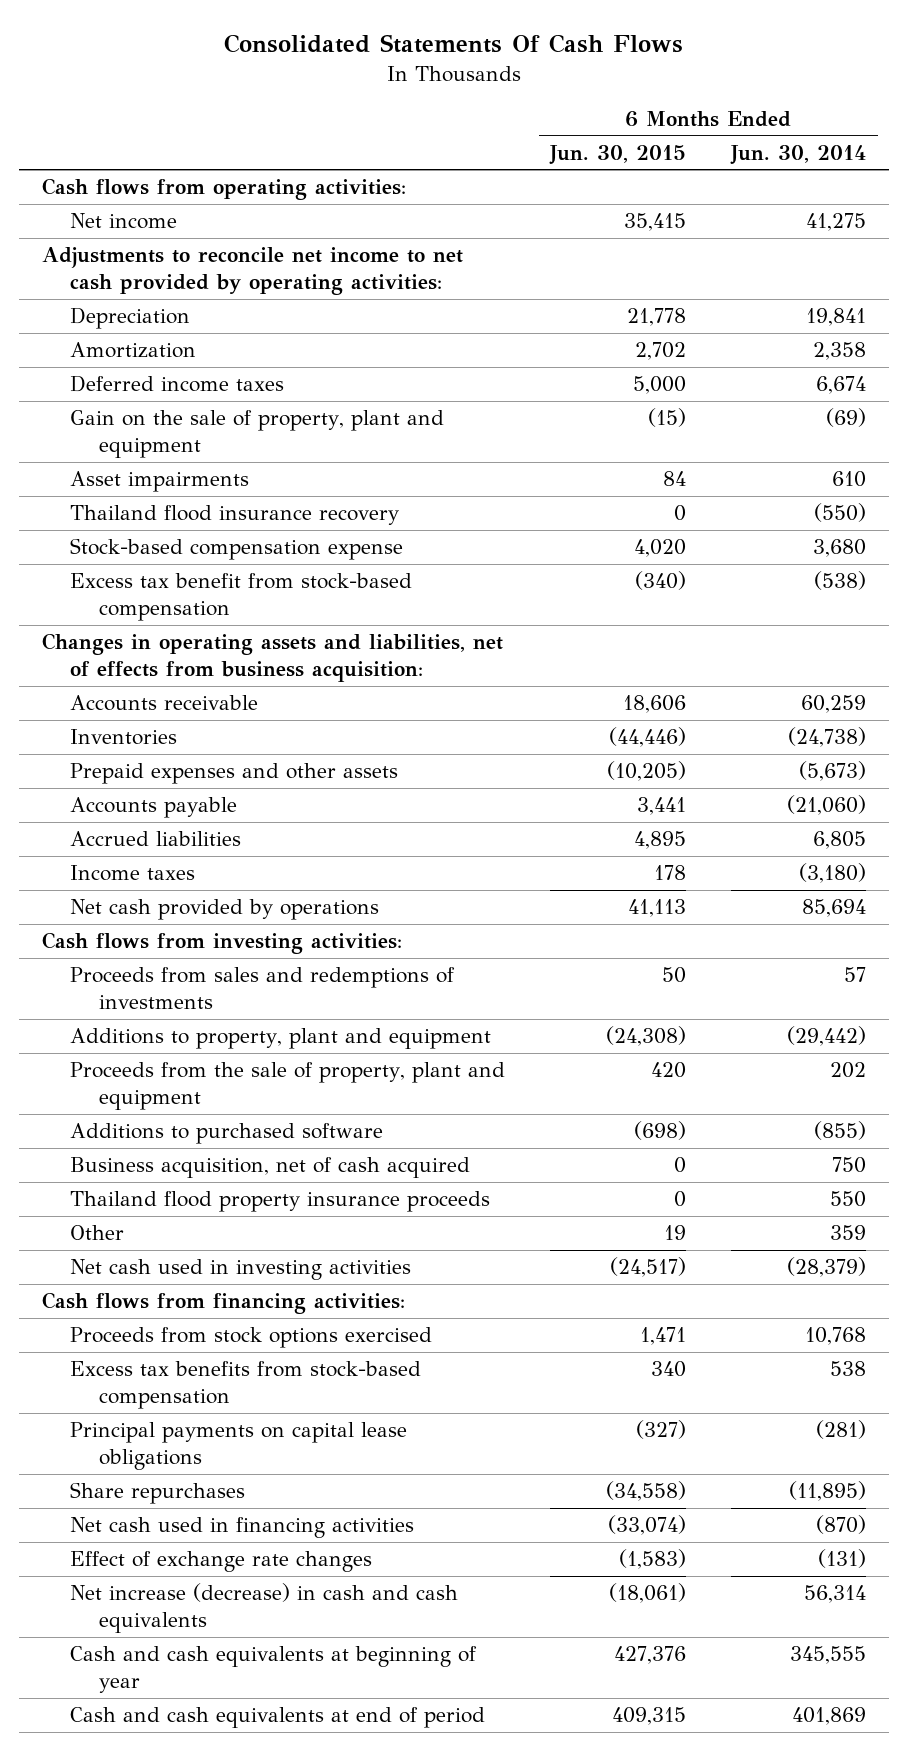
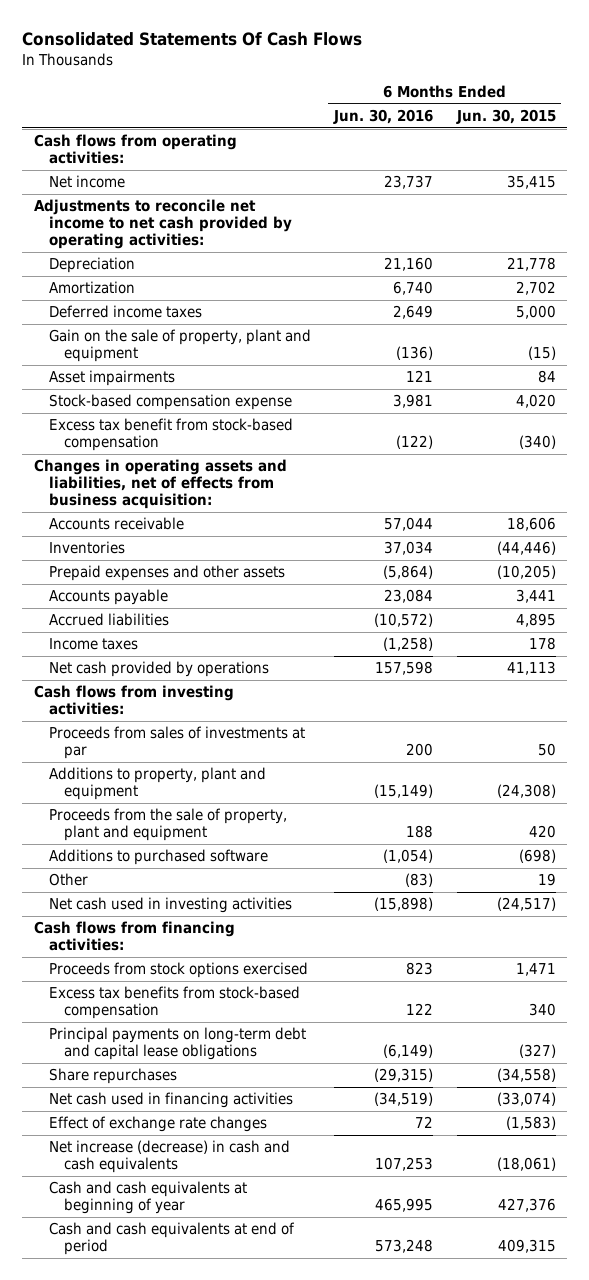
- | 6 Months Ended Jun. 30, 2015 | 6 Months Ended Jun. 30, 2014
+ | 6 Months Ended Jun. 30, 2016 | 6 Months Ended Jun. 30, 2015
- Thailand flood insurance recovery | 0 | (550)
- Proceeds from sales and redemptions of investments | 50 | 57
+ Proceeds from sales of investments at par | 200 | 50
- Business acquisition, net of cash acquired | 0 | 750
- Thailand flood property insurance proceeds | 0 | 550
- Principal payments on capital lease obligations | (327) | (281)
+ Principal payments on long-term debt and capital lease obligations | (6,149) | (327)

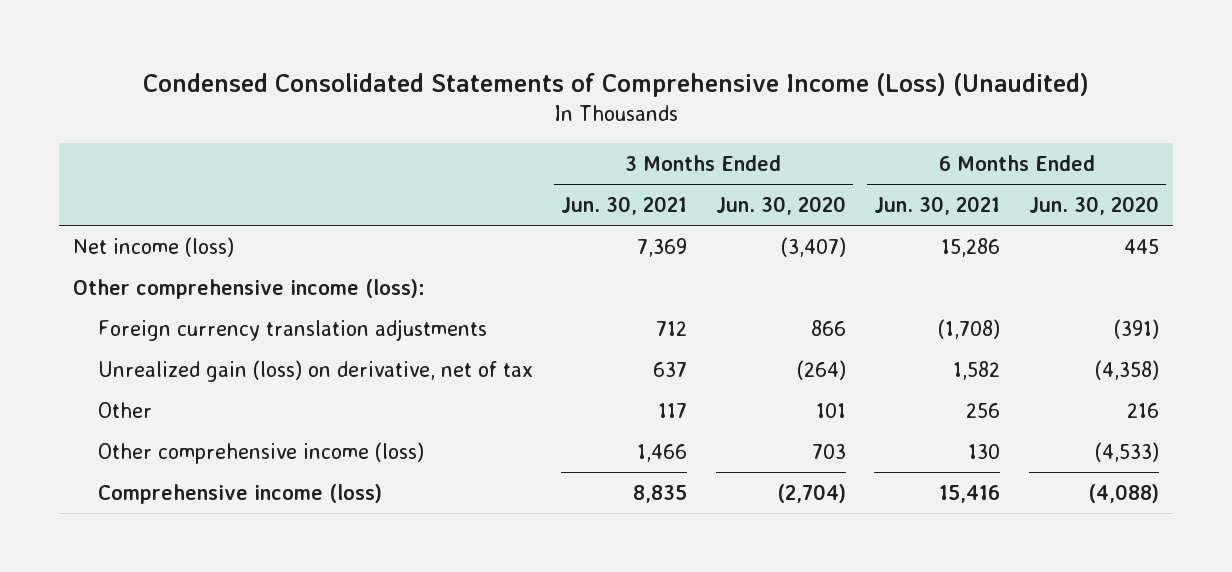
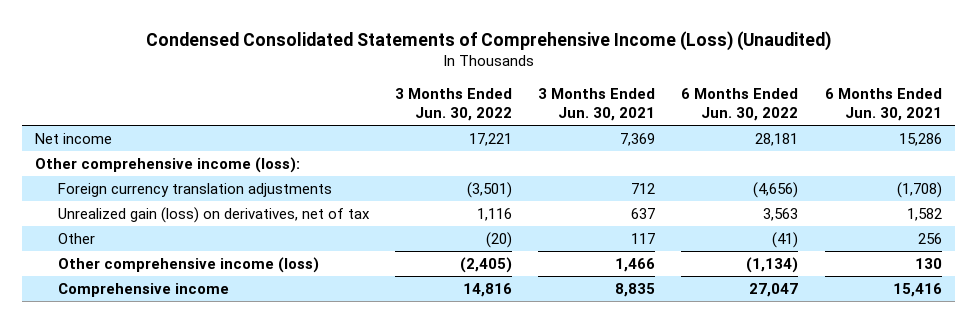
- | 3 Months Ended Jun. 30, 2021 | 3 Months Ended Jun. 30, 2020 | 6 Months Ended Jun. 30, 2021 | 6 Months Ended Jun. 30, 2020
+ | 3 Months Ended Jun. 30, 2022 | 3 Months Ended Jun. 30, 2021 | 6 Months Ended Jun. 30, 2022 | 6 Months Ended Jun. 30, 2021
- Net income (loss) | 7,369 | (3,407) | 15,286 | 445
+ Net income | 17,221 | 7,369 | 28,181 | 15,286
- Unrealized gain (loss) on derivative, net of tax | 637 | (264) | 1,582 | (4,358)
+ Unrealized gain (loss) on derivatives, net of tax | 1,116 | 637 | 3,563 | 1,582
- Comprehensive income (loss) | 8,835 | (2,704) | 15,416 | (4,088)
+ Comprehensive income | 14,816 | 8,835 | 27,047 | 15,416

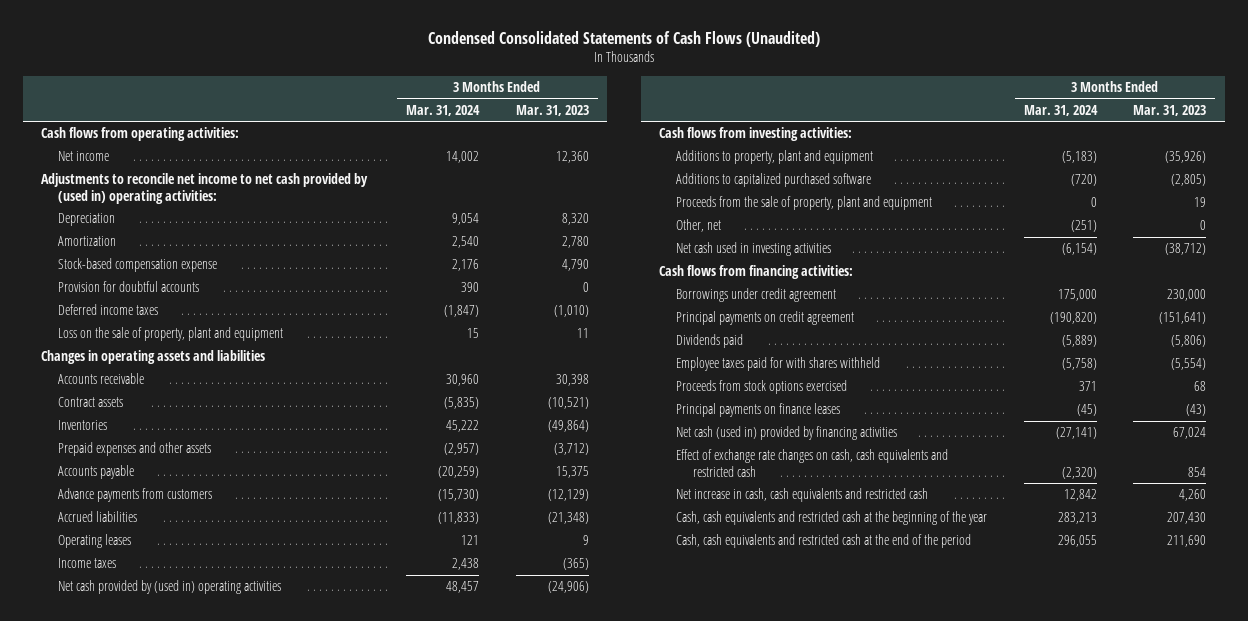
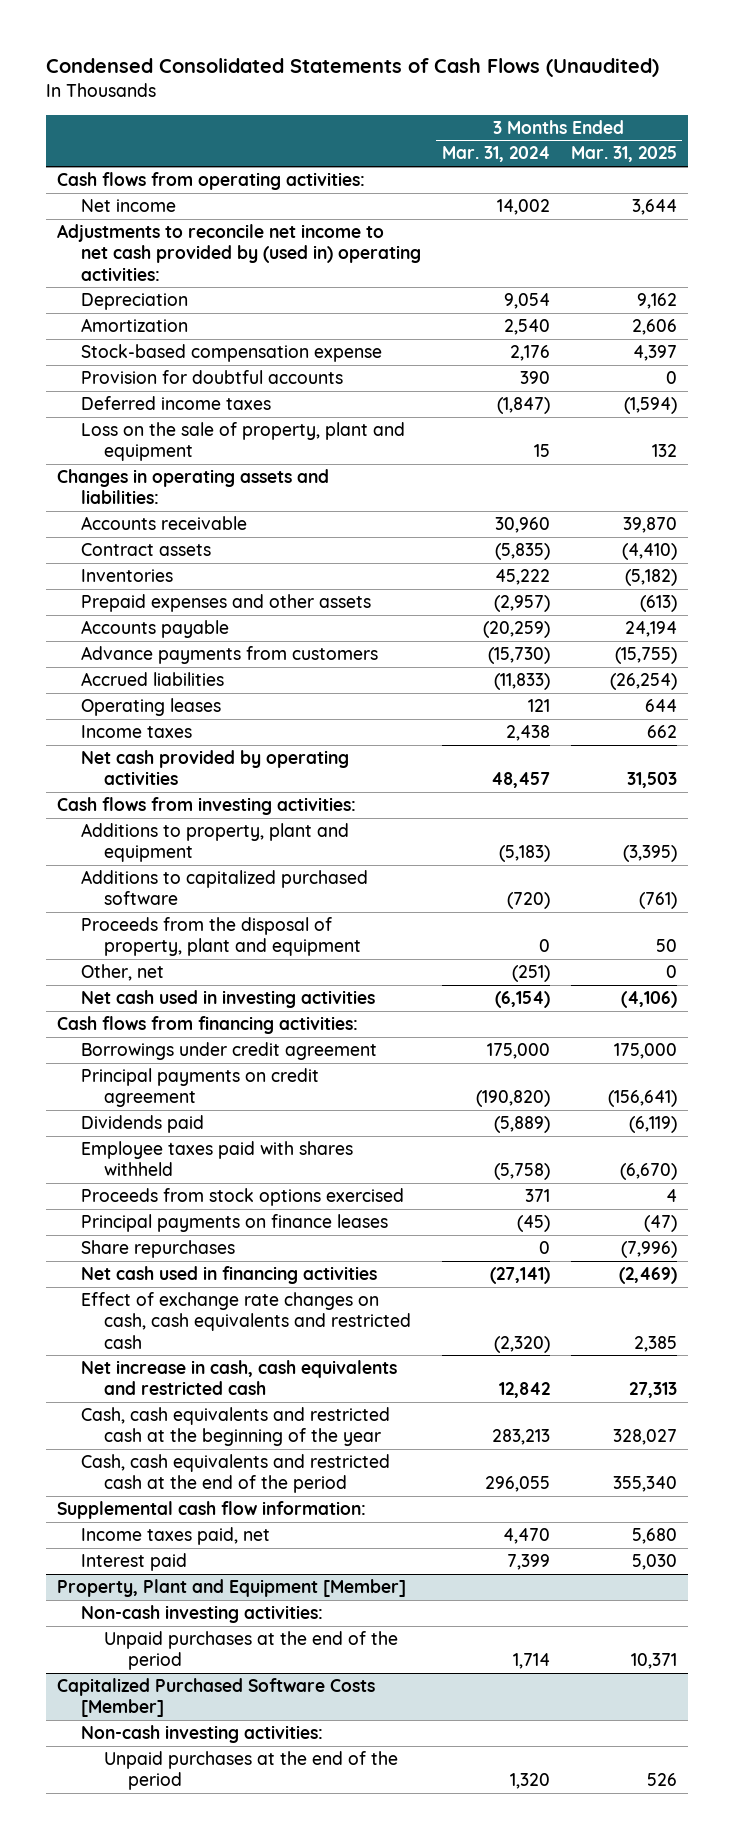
- | 3 Months Ended Mar. 31, 2024 | 3 Months Ended Mar. 31, 2023
+ | 3 Months Ended Mar. 31, 2024 | 3 Months Ended Mar. 31, 2025
- Changes in operating assets and liabilities
+ Changes in operating assets and liabilities:
- Net cash provided by (used in) operating activities | 48,457 | (24,906)
+ Net cash provided by operating activities | 48,457 | 31,503
- Proceeds from the sale of property, plant and equipment | 0 | 19
+ Proceeds from the disposal of property, plant and equipment | 0 | 50
- Employee taxes paid for with shares withheld | (5,758) | (5,554)
+ Employee taxes paid with shares withheld | (5,758) | (6,670)
- Net cash (used in) provided by financing activities | (27,141) | 67,024
+ Share repurchases | 0 | (7,996)
+ Net cash used in financing activities | (27,141) | (2,469)
+ Supplemental cash flow information:
+ Income taxes paid, net | 4,470 | 5,680
+ Interest paid | 7,399 | 5,030
+ Property, Plant and Equipment [Member]
+ Non-cash investing activities:
+ Unpaid purchases at the end of the period | 1,714 | 10,371
+ Capitalized Purchased Software Costs [Member]
+ Non-cash investing activities:
+ Unpaid purchases at the end of the period | 1,320 | 526

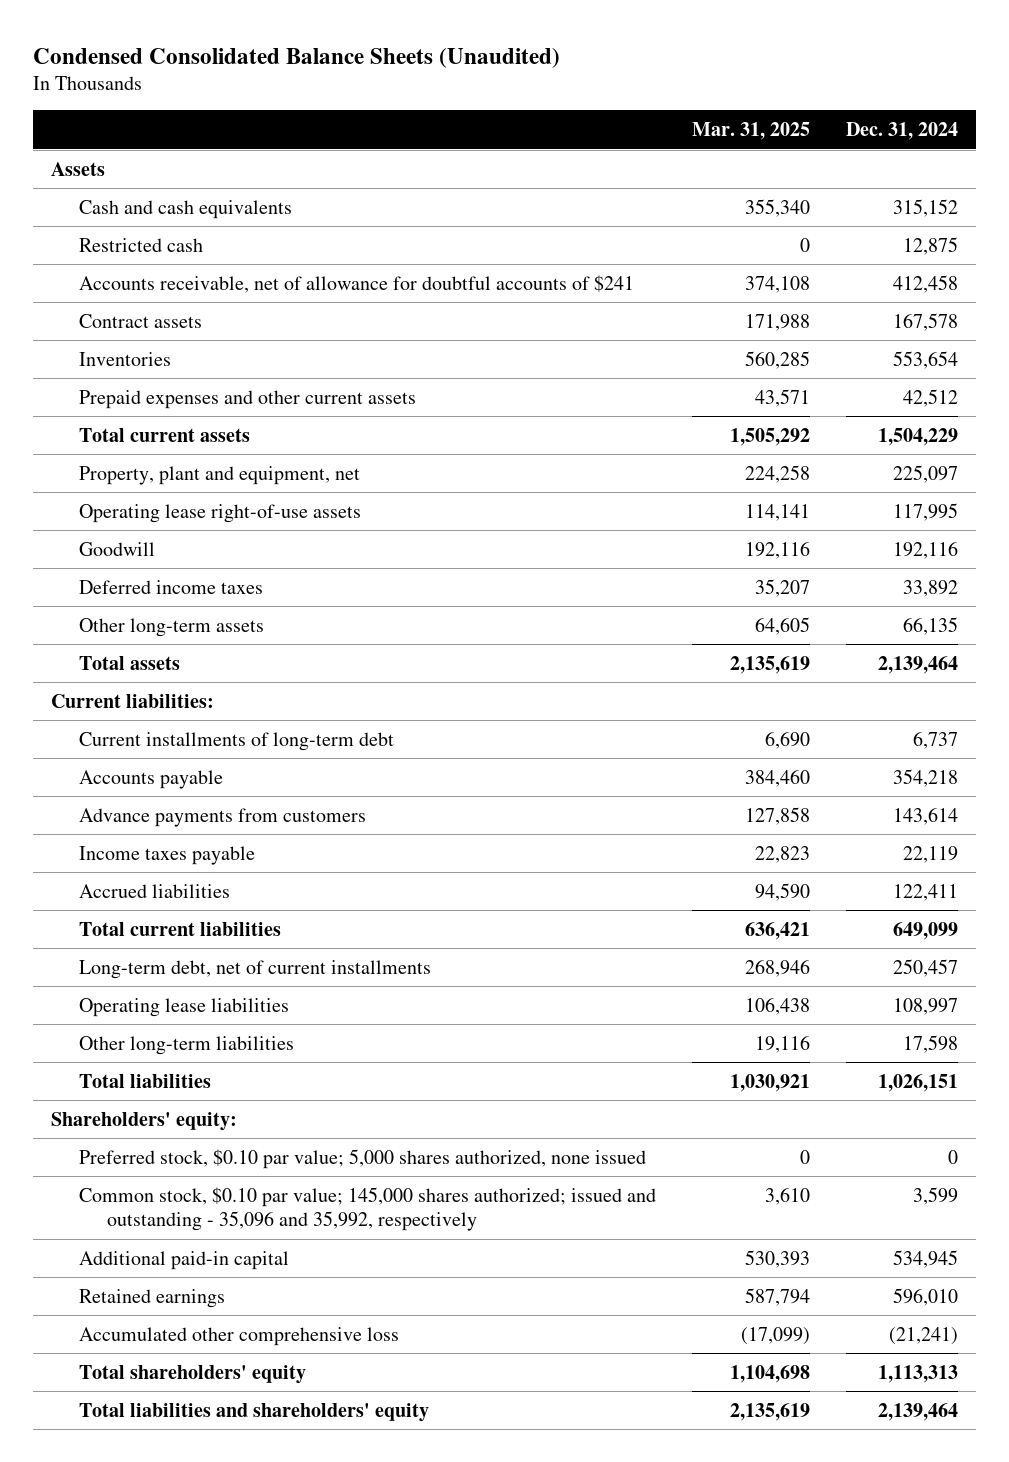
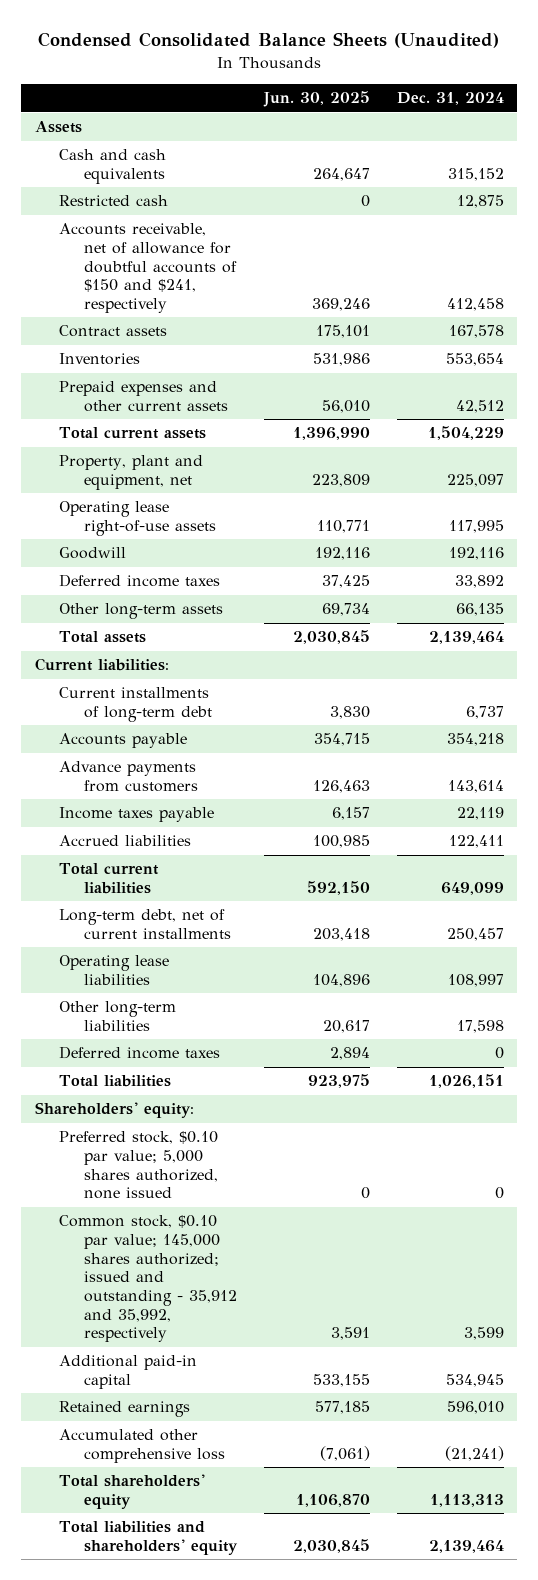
- | Mar. 31, 2025 | Dec. 31, 2024
+ | Jun. 30, 2025 | Dec. 31, 2024
- Accounts receivable, net of allowance for doubtful accounts of $241 | 374,108 | 412,458
+ Accounts receivable, net of allowance for doubtful accounts of $150 and $241, respectively | 369,246 | 412,458
+ Deferred income taxes | 2,894 | 0
- Common stock, $0.10 par value; 145,000 shares authorized; issued and outstanding - 35,096 and 35,992, respectively | 3,610 | 3,599
+ Common stock, $0.10 par value; 145,000 shares authorized; issued and outstanding - 35,912 and 35,992, respectively | 3,591 | 3,599

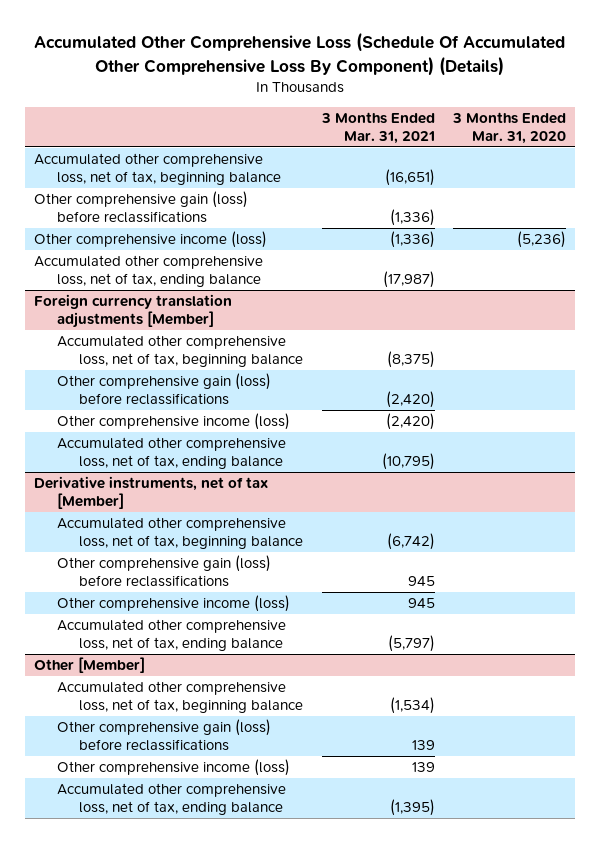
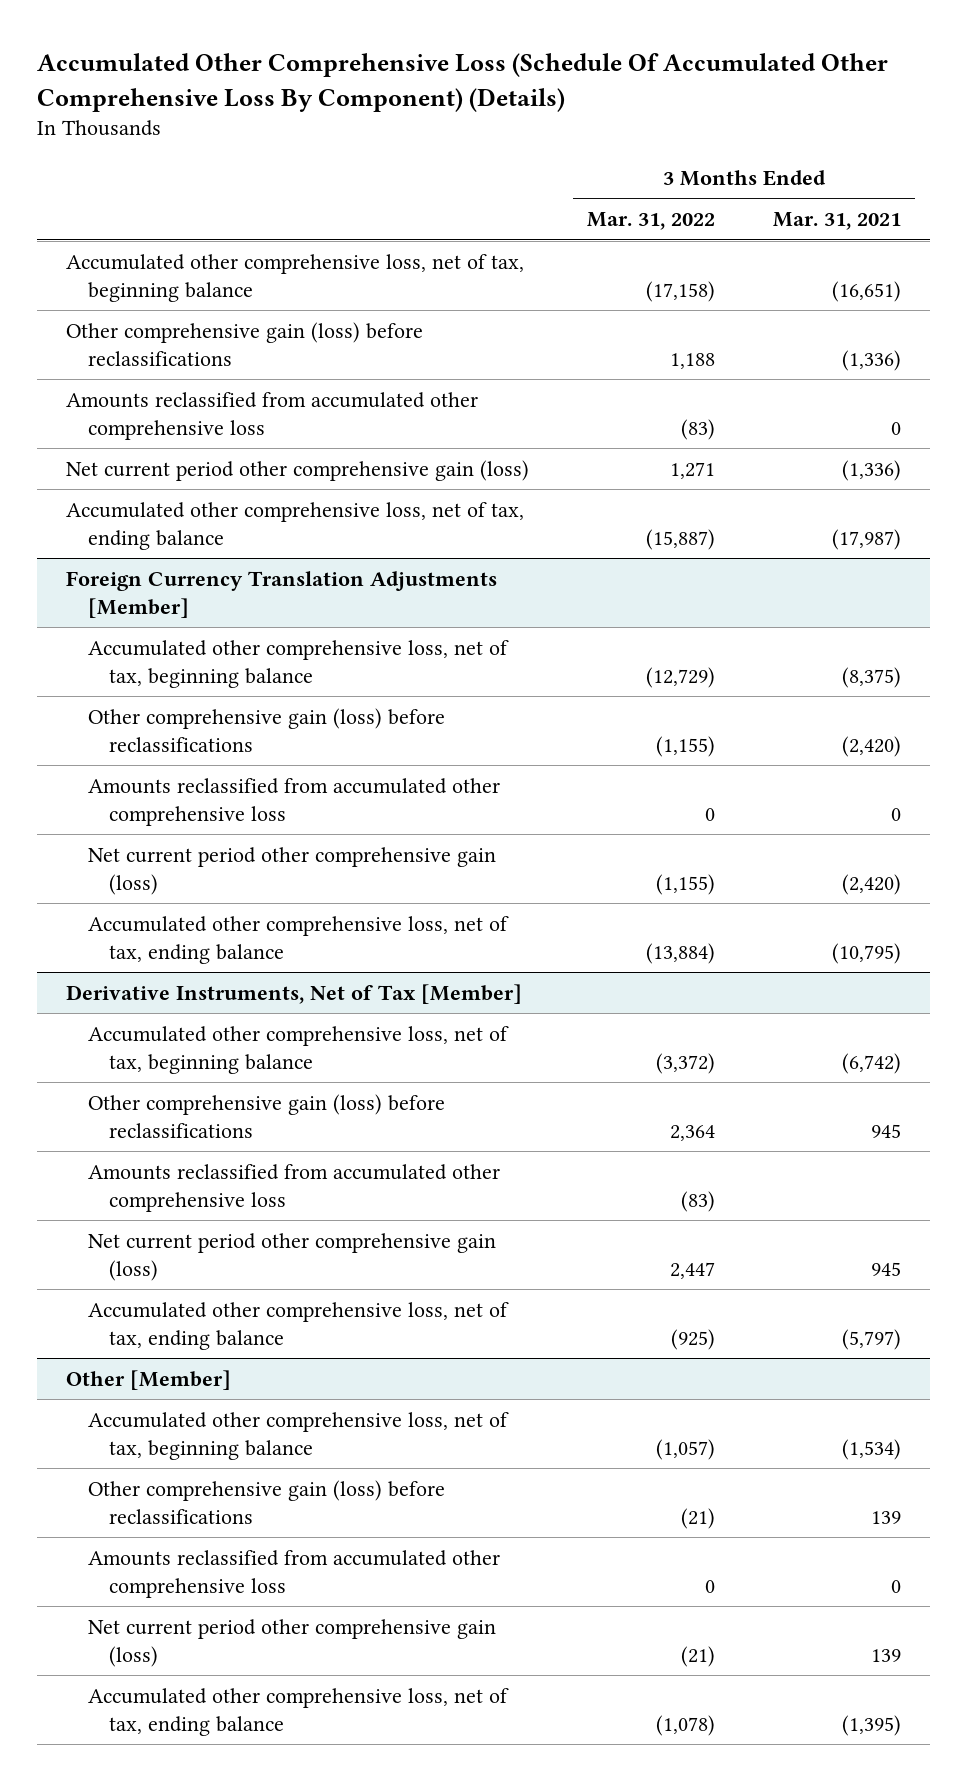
- | 3 Months Ended Mar. 31, 2021 | 3 Months Ended Mar. 31, 2020
+ | 3 Months Ended Mar. 31, 2022 | 3 Months Ended Mar. 31, 2021
- Other comprehensive income (loss) | (1,336) | (5,236)
+ Amounts reclassified from accumulated other comprehensive loss | (83) | 0
+ Net current period other comprehensive gain (loss) | 1,271 | (1,336)
- Foreign currency translation adjustments [Member]
+ Foreign Currency Translation Adjustments [Member]
- Other comprehensive income (loss) | (2,420) |
+ Amounts reclassified from accumulated other comprehensive loss | 0 | 0
+ Net current period other comprehensive gain (loss) | (1,155) | (2,420)
- Derivative instruments, net of tax [Member]
+ Derivative Instruments, Net of Tax [Member]
- Other comprehensive income (loss) | 945 |
+ Amounts reclassified from accumulated other comprehensive loss | (83) |
+ Net current period other comprehensive gain (loss) | 2,447 | 945
@ Other [Member]
- Other comprehensive income (loss) | 139 |
+ Amounts reclassified from accumulated other comprehensive loss | 0 | 0
+ Net current period other comprehensive gain (loss) | (21) | 139

